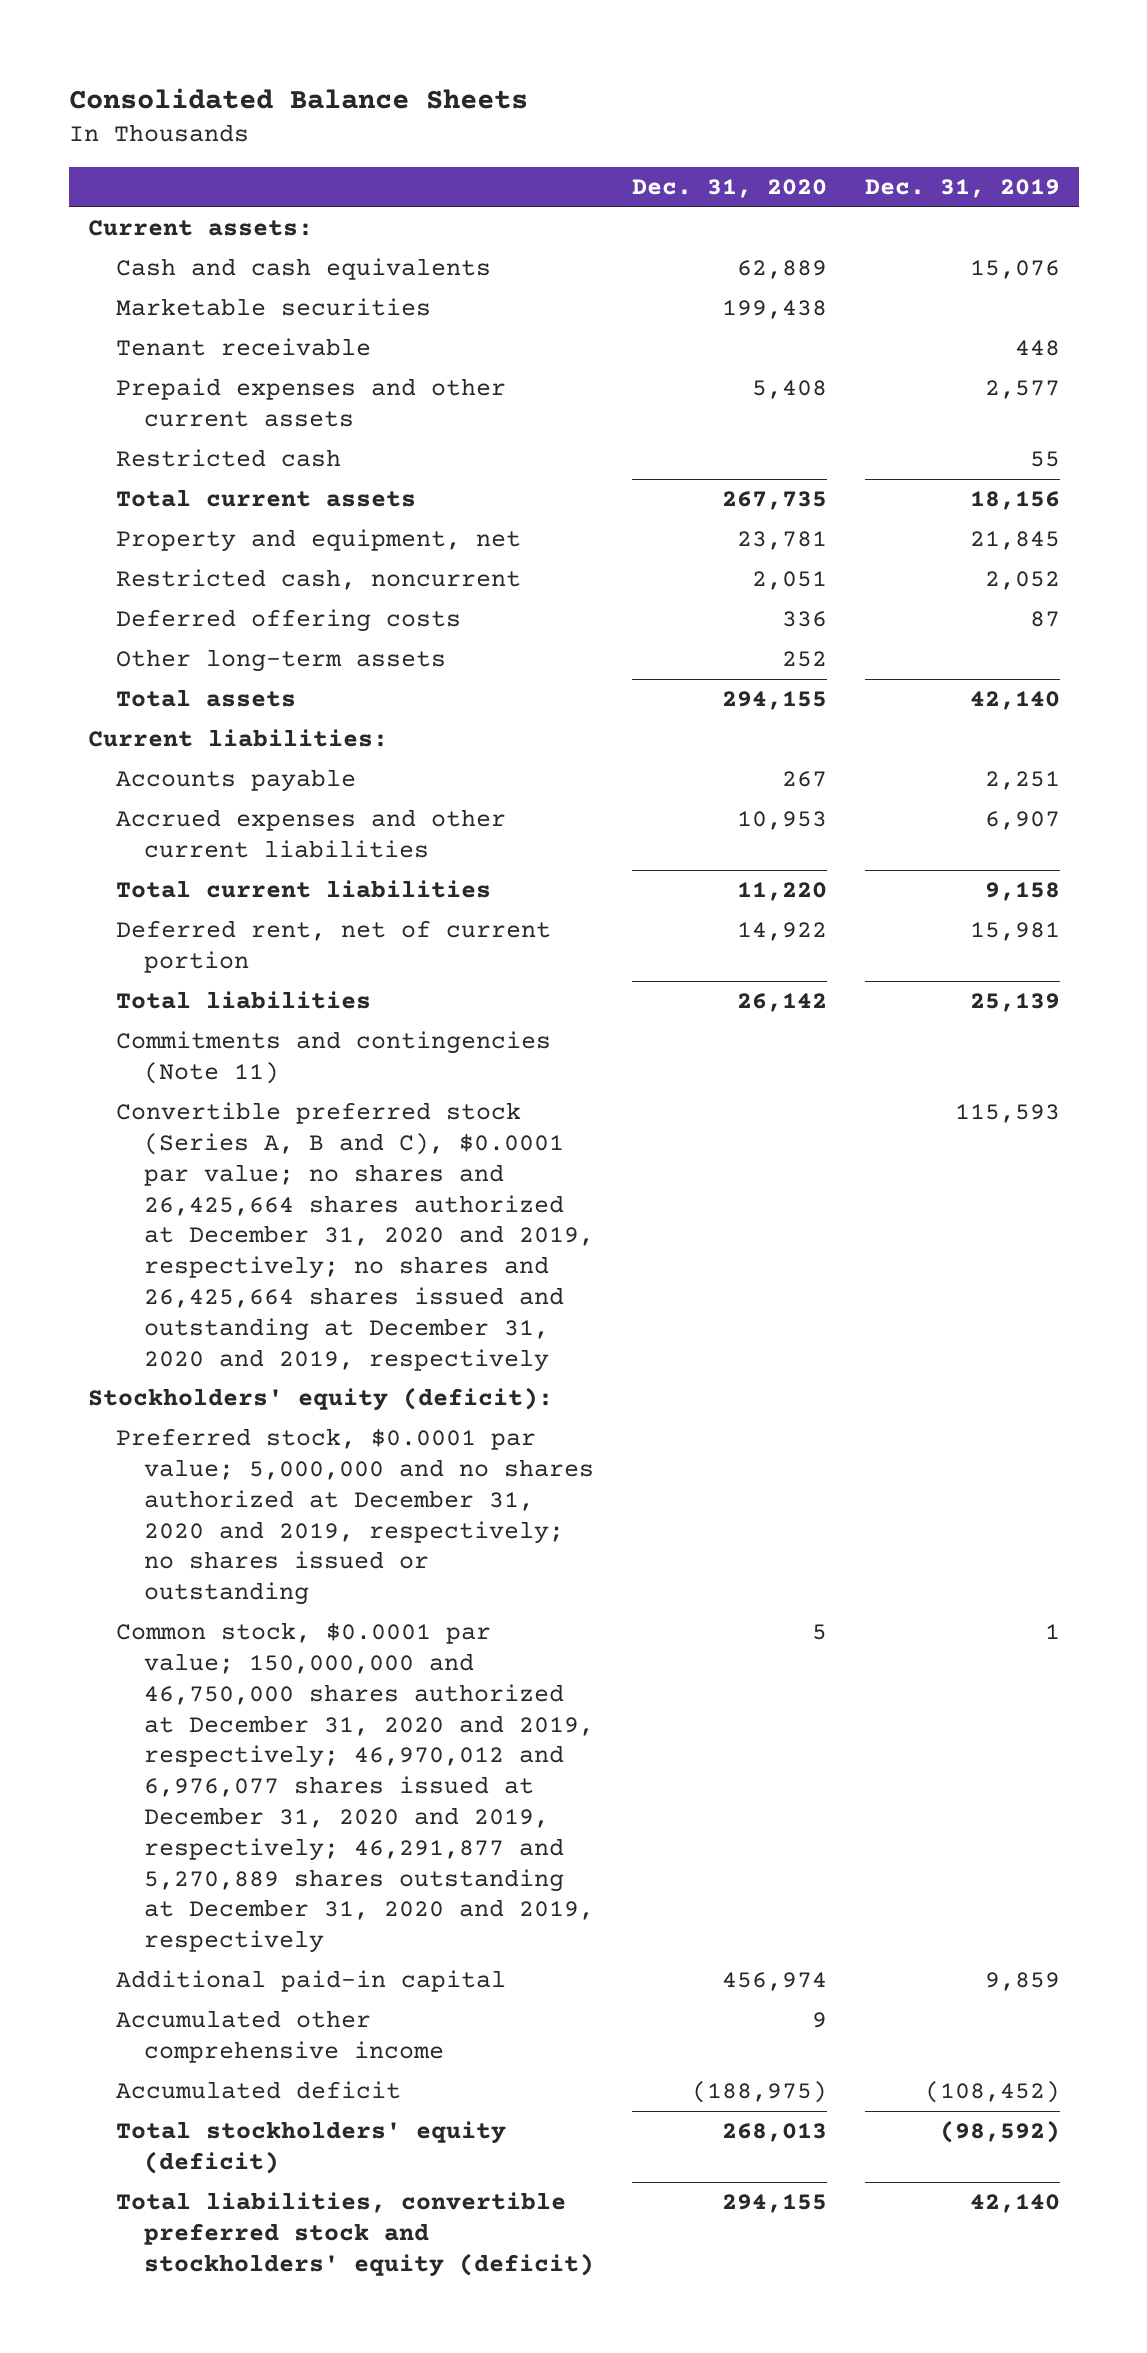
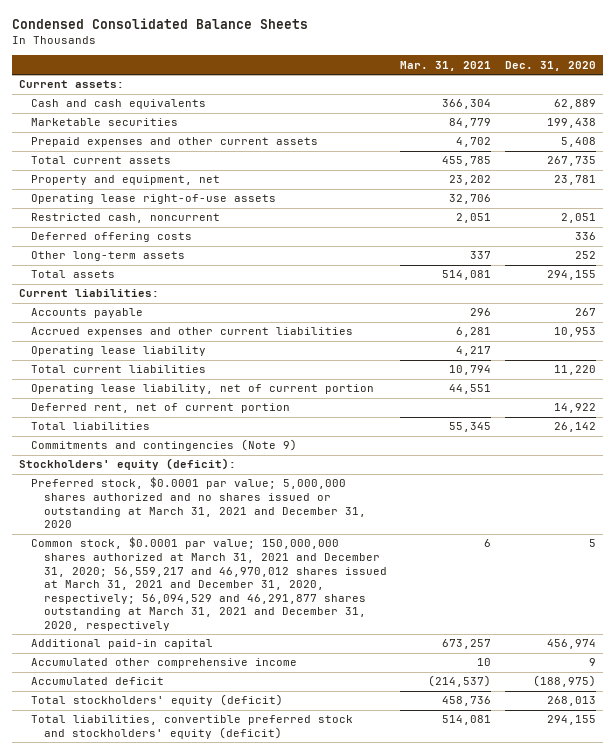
- Consolidated Balance Sheets
+ Condensed Consolidated Balance Sheets
- | Dec. 31, 2020 | Dec. 31, 2019
+ | Mar. 31, 2021 | Dec. 31, 2020
- Tenant receivable | | 448
- Restricted cash | | 55
+ Operating lease right-of-use assets | 32,706 |
+ Operating lease liability | 4,217 |
+ Operating lease liability, net of current portion | 44,551 |
- Commitments and contingencies (Note 11)
- Convertible preferred stock (Series A, B and C), $0.0001 par value; no shares and 26,425,664 shares authorized at December 31, 2020 and 2019, respectively; no shares and 26,425,664 shares issued and outstanding at December 31, 2020 and 2019, respectively | | 115,593
+ Commitments and contingencies (Note 9)
- Preferred stock, $0.0001 par value; 5,000,000 and no shares authorized at December 31, 2020 and 2019, respectively; no shares issued or outstanding
- Common stock, $0.0001 par value; 150,000,000 and 46,750,000 shares authorized at December 31, 2020 and 2019, respectively; 46,970,012 and 6,976,077 shares issued at December 31, 2020 and 2019, respectively; 46,291,877 and 5,270,889 shares outstanding at December 31, 2020 and 2019, respectively | 5 | 1
+ Preferred stock, $0.0001 par value; 5,000,000 shares authorized and no shares issued or outstanding at March 31, 2021 and December 31, 2020
+ Common stock, $0.0001 par value; 150,000,000 shares authorized at March 31, 2021 and December 31, 2020; 56,559,217 and 46,970,012 shares issued at March 31, 2021 and December 31, 2020, respectively; 56,094,529 and 46,291,877 shares outstanding at March 31, 2021 and December 31, 2020, respectively | 6 | 5

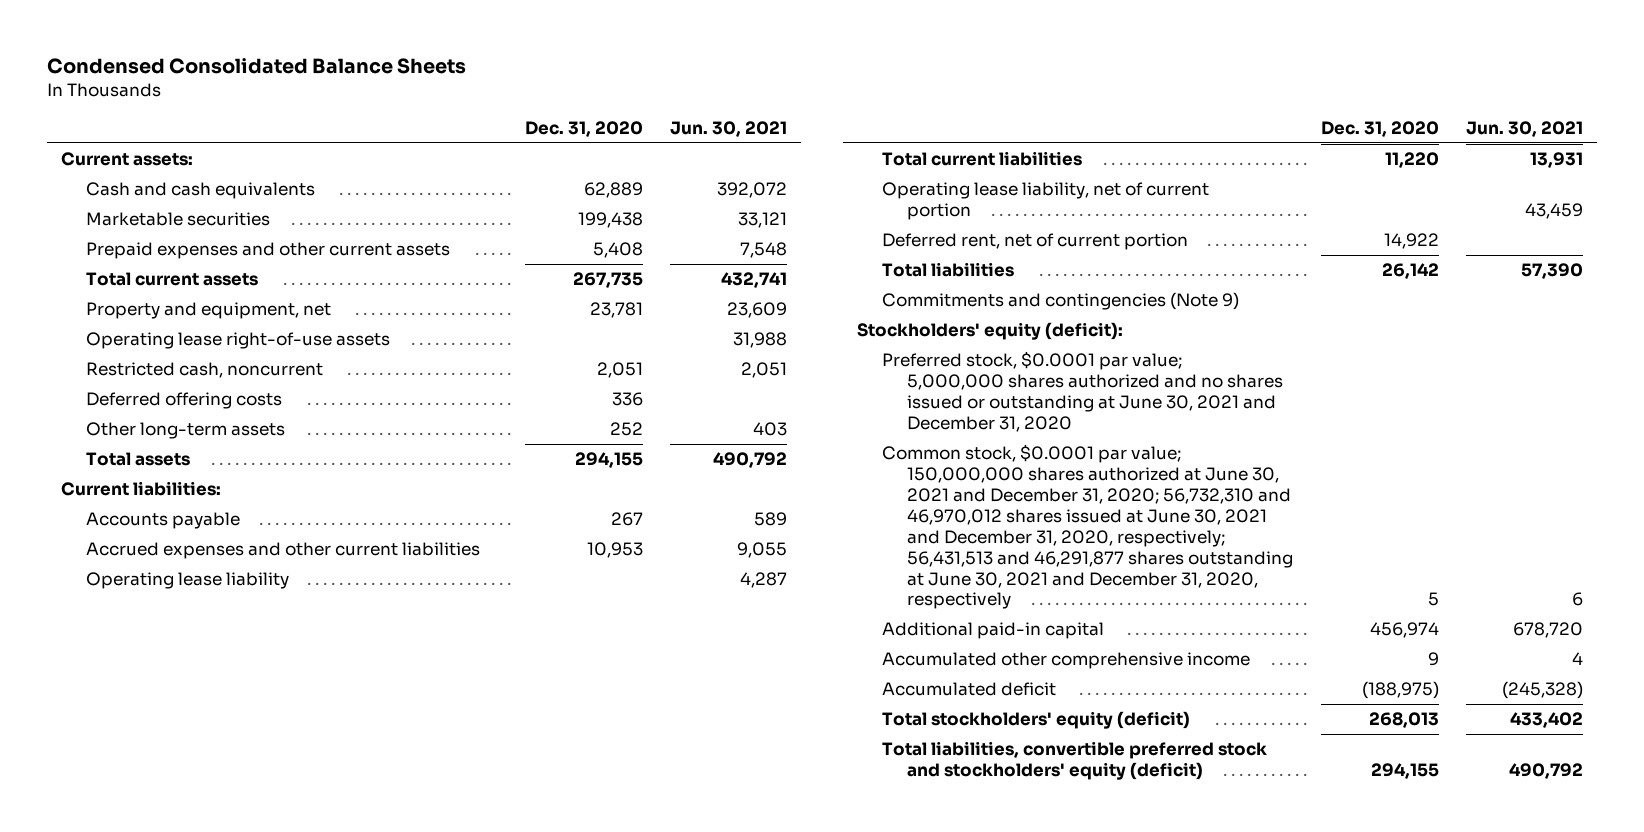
- | Mar. 31, 2021 | Dec. 31, 2020
+ | Dec. 31, 2020 | Jun. 30, 2021
- Preferred stock, $0.0001 par value; 5,000,000 shares authorized and no shares issued or outstanding at March 31, 2021 and December 31, 2020
- Common stock, $0.0001 par value; 150,000,000 shares authorized at March 31, 2021 and December 31, 2020; 56,559,217 and 46,970,012 shares issued at March 31, 2021 and December 31, 2020, respectively; 56,094,529 and 46,291,877 shares outstanding at March 31, 2021 and December 31, 2020, respectively | 6 | 5
+ Preferred stock, $0.0001 par value; 5,000,000 shares authorized and no shares issued or outstanding at June 30, 2021 and December 31, 2020
+ Common stock, $0.0001 par value; 150,000,000 shares authorized at June 30, 2021 and December 31, 2020; 56,732,310 and 46,970,012 shares issued at June 30, 2021 and December 31, 2020, respectively; 56,431,513 and 46,291,877 shares outstanding at June 30, 2021 and December 31, 2020, respectively | 5 | 6

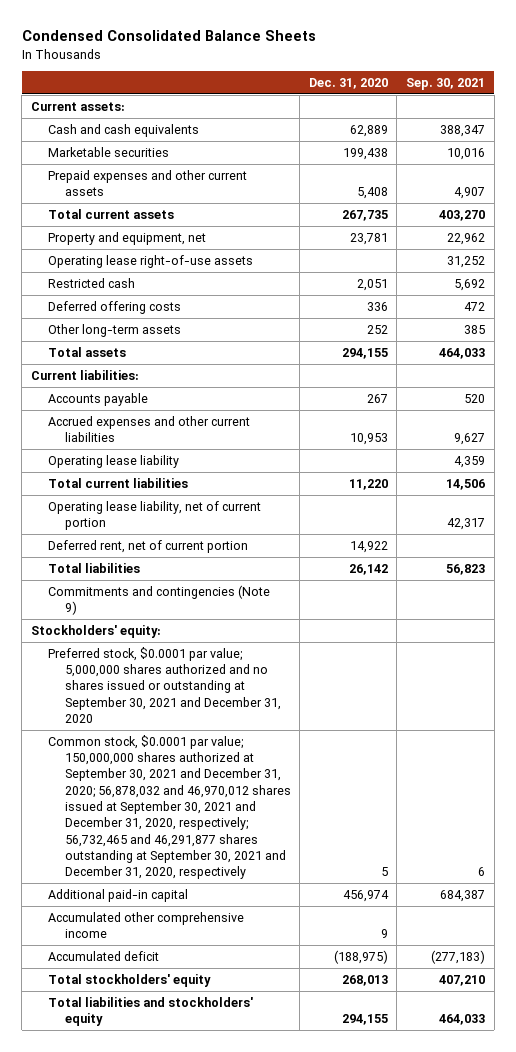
- | Dec. 31, 2020 | Jun. 30, 2021
+ | Dec. 31, 2020 | Sep. 30, 2021
- Restricted cash, noncurrent | 2,051 | 2,051
+ Restricted cash | 2,051 | 5,692
- Stockholders' equity (deficit):
- Preferred stock, $0.0001 par value; 5,000,000 shares authorized and no shares issued or outstanding at June 30, 2021 and December 31, 2020
- Common stock, $0.0001 par value; 150,000,000 shares authorized at June 30, 2021 and December 31, 2020; 56,732,310 and 46,970,012 shares issued at June 30, 2021 and December 31, 2020, respectively; 56,431,513 and 46,291,877 shares outstanding at June 30, 2021 and December 31, 2020, respectively | 5 | 6
+ Stockholders' equity:
+ Preferred stock, $0.0001 par value; 5,000,000 shares authorized and no shares issued or outstanding at September 30, 2021 and December 31, 2020
+ Common stock, $0.0001 par value; 150,000,000 shares authorized at September 30, 2021 and December 31, 2020; 56,878,032 and 46,970,012 shares issued at September 30, 2021 and December 31, 2020, respectively; 56,732,465 and 46,291,877 shares outstanding at September 30, 2021 and December 31, 2020, respectively | 5 | 6
- Total stockholders' equity (deficit) | 268,013 | 433,402
- Total liabilities, convertible preferred stock and stockholders' equity (deficit) | 294,155 | 490,792
+ Total stockholders' equity | 268,013 | 407,210
+ Total liabilities and stockholders' equity | 294,155 | 464,033

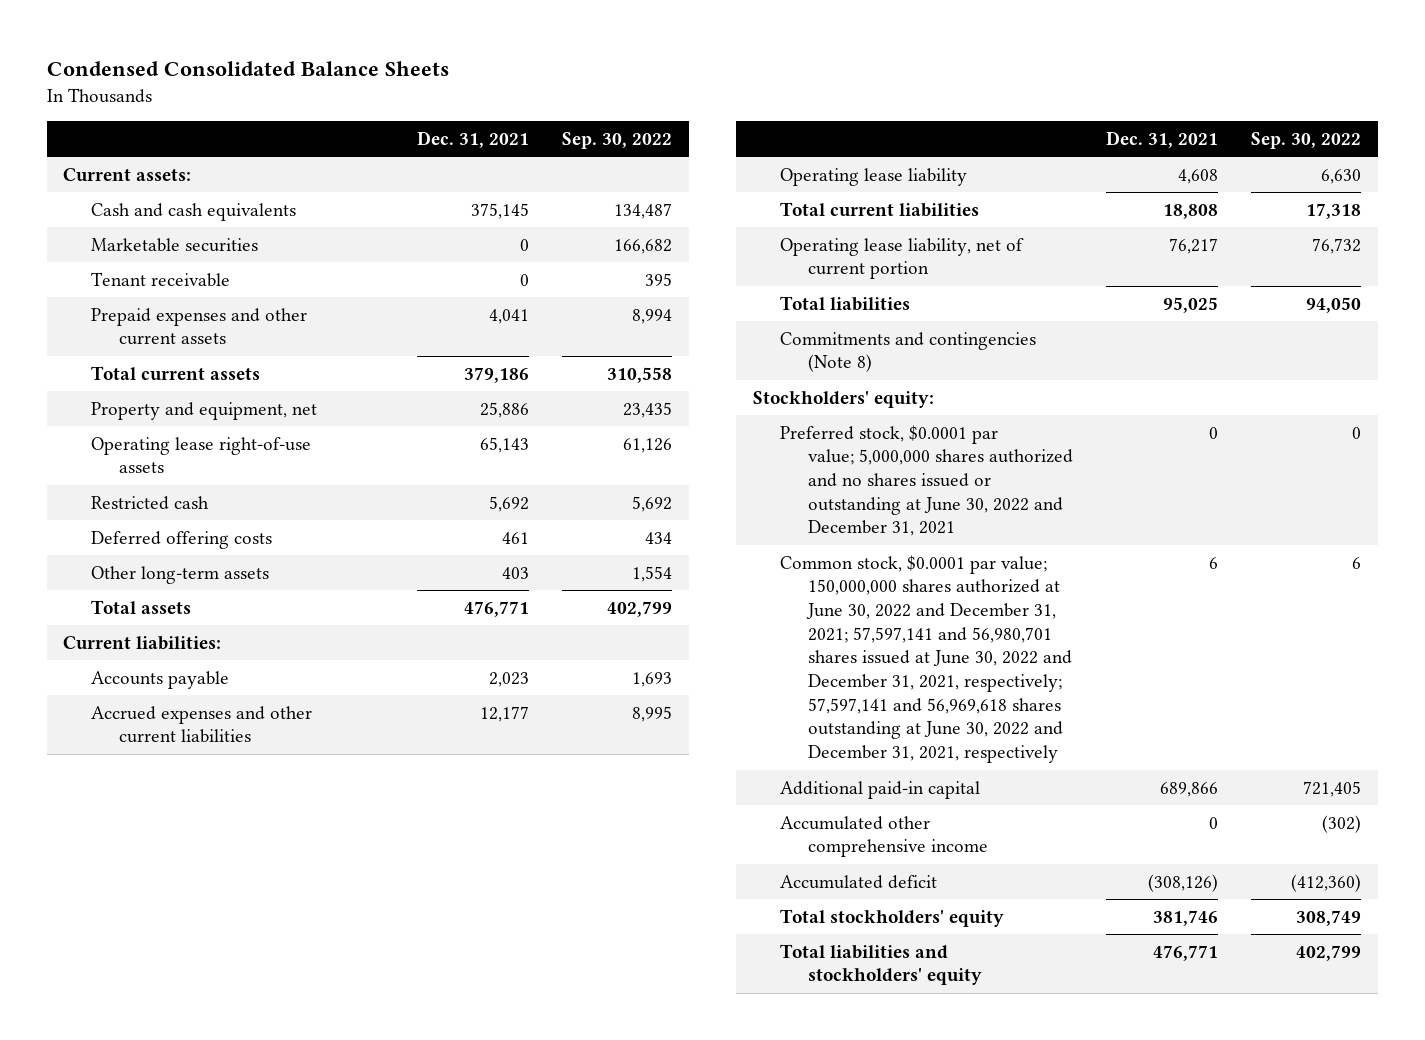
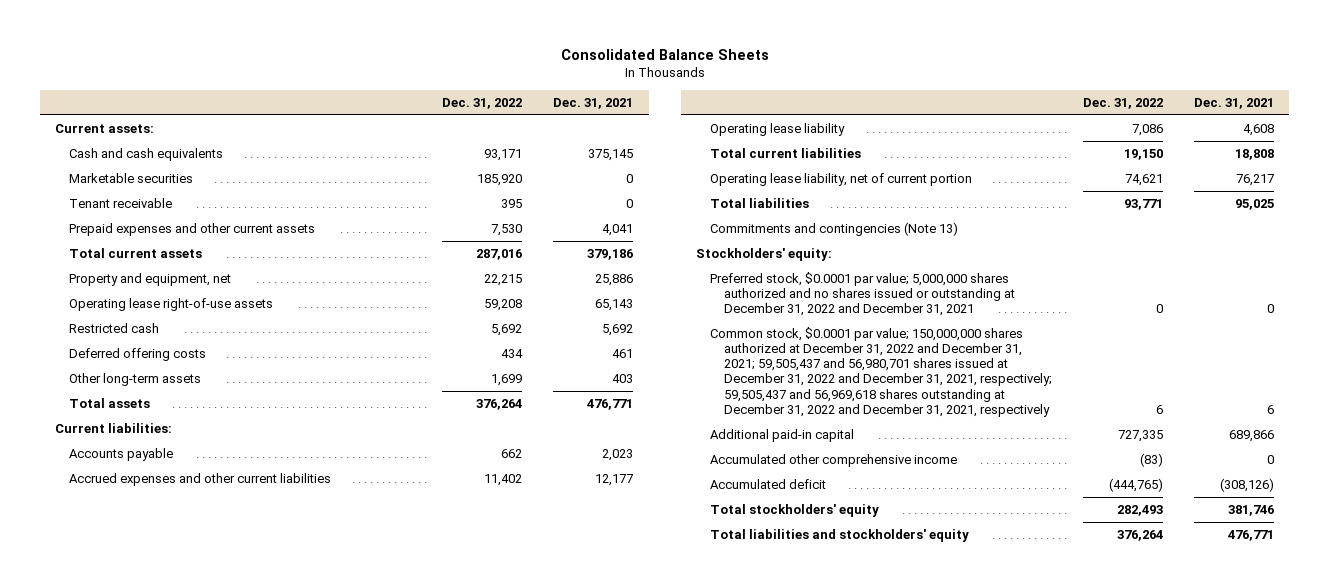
- Condensed Consolidated Balance Sheets
+ Consolidated Balance Sheets
- | Dec. 31, 2021 | Sep. 30, 2022
+ | Dec. 31, 2022 | Dec. 31, 2021
- Commitments and contingencies (Note 8)
+ Commitments and contingencies (Note 13)
- Preferred stock, $0.0001 par value; 5,000,000 shares authorized and no shares issued or outstanding at June 30, 2022 and December 31, 2021 | 0 | 0
- Common stock, $0.0001 par value; 150,000,000 shares authorized at June 30, 2022 and December 31, 2021; 57,597,141 and 56,980,701 shares issued at June 30, 2022 and December 31, 2021, respectively; 57,597,141 and 56,969,618 shares outstanding at June 30, 2022 and December 31, 2021, respectively | 6 | 6
+ Preferred stock, $0.0001 par value; 5,000,000 shares authorized and no shares issued or outstanding at December 31, 2022 and December 31, 2021 | 0 | 0
+ Common stock, $0.0001 par value; 150,000,000 shares authorized at December 31, 2022 and December 31, 2021; 59,505,437 and 56,980,701 shares issued at December 31, 2022 and December 31, 2021, respectively; 59,505,437 and 56,969,618 shares outstanding at December 31, 2022 and December 31, 2021, respectively | 6 | 6

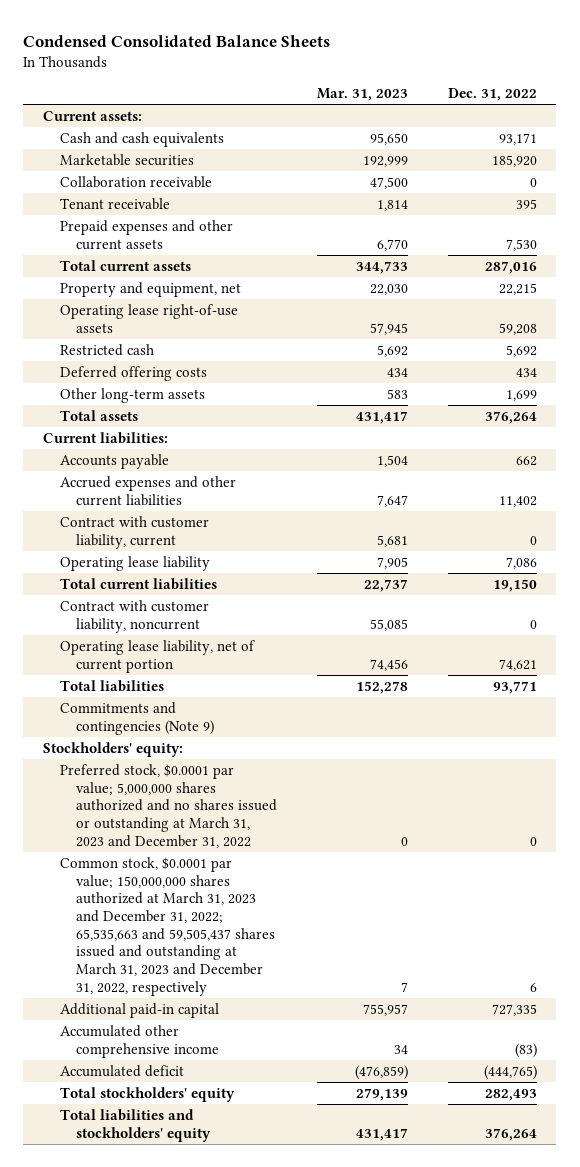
- Consolidated Balance Sheets
+ Condensed Consolidated Balance Sheets
- | Dec. 31, 2022 | Dec. 31, 2021
+ | Mar. 31, 2023 | Dec. 31, 2022
+ Collaboration receivable | 47,500 | 0
+ Contract with customer liability, current | 5,681 | 0
+ Contract with customer liability, noncurrent | 55,085 | 0
- Commitments and contingencies (Note 13)
+ Commitments and contingencies (Note 9)
- Preferred stock, $0.0001 par value; 5,000,000 shares authorized and no shares issued or outstanding at December 31, 2022 and December 31, 2021 | 0 | 0
- Common stock, $0.0001 par value; 150,000,000 shares authorized at December 31, 2022 and December 31, 2021; 59,505,437 and 56,980,701 shares issued at December 31, 2022 and December 31, 2021, respectively; 59,505,437 and 56,969,618 shares outstanding at December 31, 2022 and December 31, 2021, respectively | 6 | 6
+ Preferred stock, $0.0001 par value; 5,000,000 shares authorized and no shares issued or outstanding at March 31, 2023 and December 31, 2022 | 0 | 0
+ Common stock, $0.0001 par value; 150,000,000 shares authorized at March 31, 2023 and December 31, 2022; 65,535,663 and 59,505,437 shares issued and outstanding at March 31, 2023 and December 31, 2022, respectively | 7 | 6

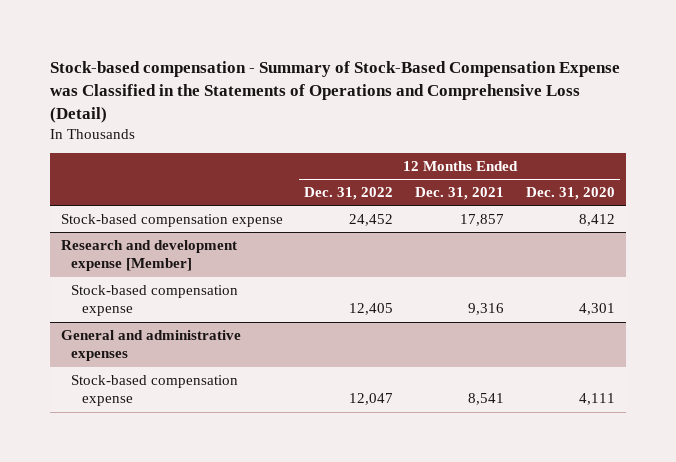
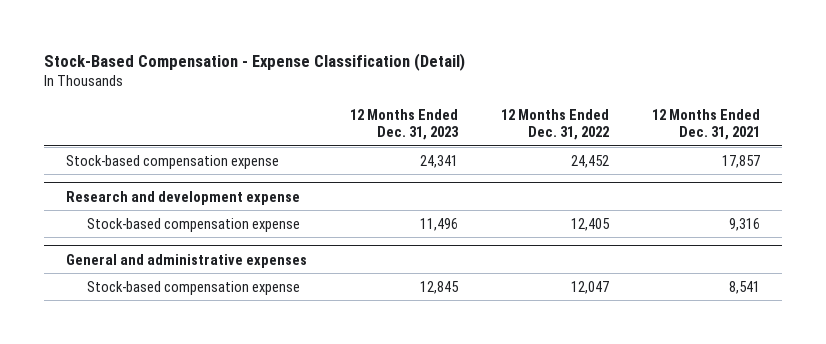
- Stock-based compensation - Summary of Stock-Based Compensation Expense was Classified in the Statements of Operations and Comprehensive Loss (Detail)
+ Stock-Based Compensation - Expense Classification (Detail)
- | 12 Months Ended Dec. 31, 2022 | 12 Months Ended Dec. 31, 2021 | 12 Months Ended Dec. 31, 2020
+ | 12 Months Ended Dec. 31, 2023 | 12 Months Ended Dec. 31, 2022 | 12 Months Ended Dec. 31, 2021
- Research and development expense [Member]
+ Research and development expense

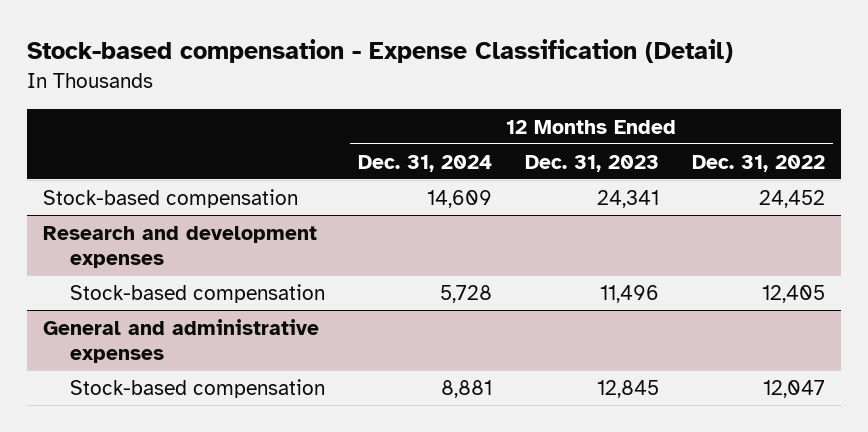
- Stock-Based Compensation - Expense Classification (Detail)
+ Stock-based compensation - Expense Classification (Detail)
- | 12 Months Ended Dec. 31, 2023 | 12 Months Ended Dec. 31, 2022 | 12 Months Ended Dec. 31, 2021
+ | 12 Months Ended Dec. 31, 2024 | 12 Months Ended Dec. 31, 2023 | 12 Months Ended Dec. 31, 2022
- Stock-based compensation expense | 24,341 | 24,452 | 17,857
- Research and development expense
- Stock-based compensation expense | 11,496 | 12,405 | 9,316
+ Stock-based compensation | 14,609 | 24,341 | 24,452
+ Research and development expenses
+ Stock-based compensation | 5,728 | 11,496 | 12,405
@ General and administrative expenses
- Stock-based compensation expense | 12,845 | 12,047 | 8,541
+ Stock-based compensation | 8,881 | 12,845 | 12,047

